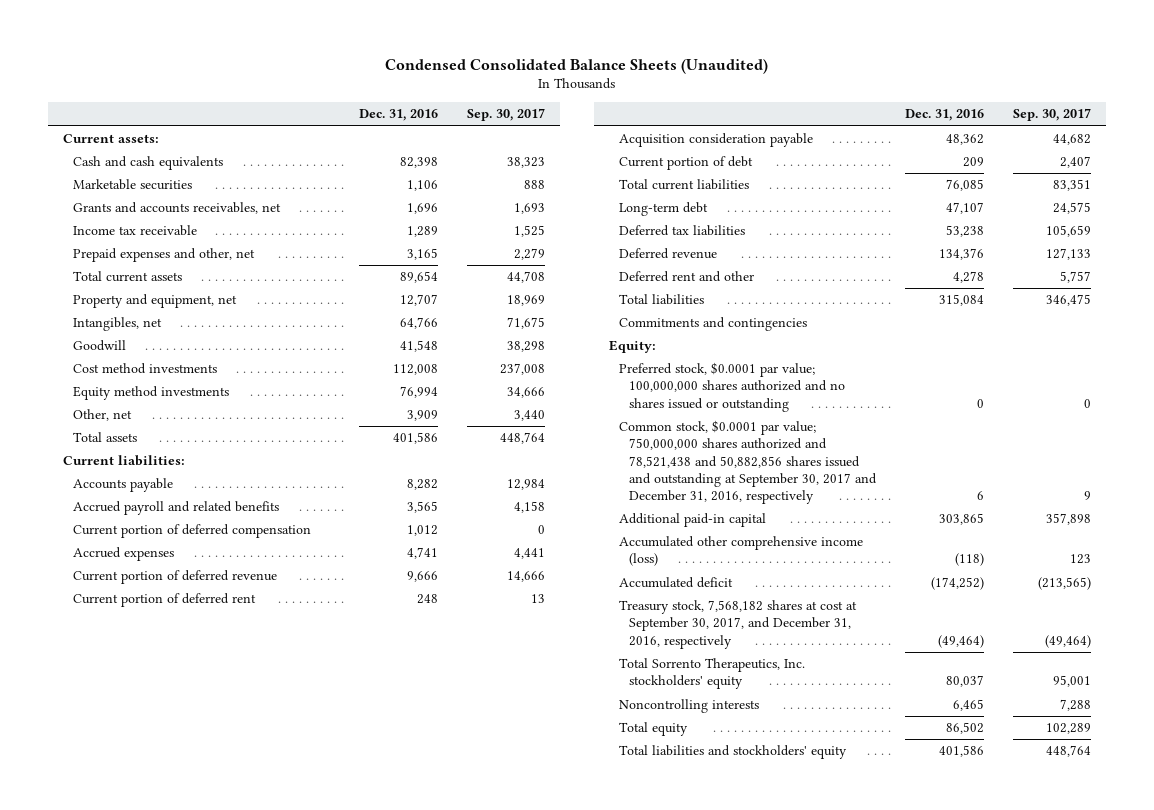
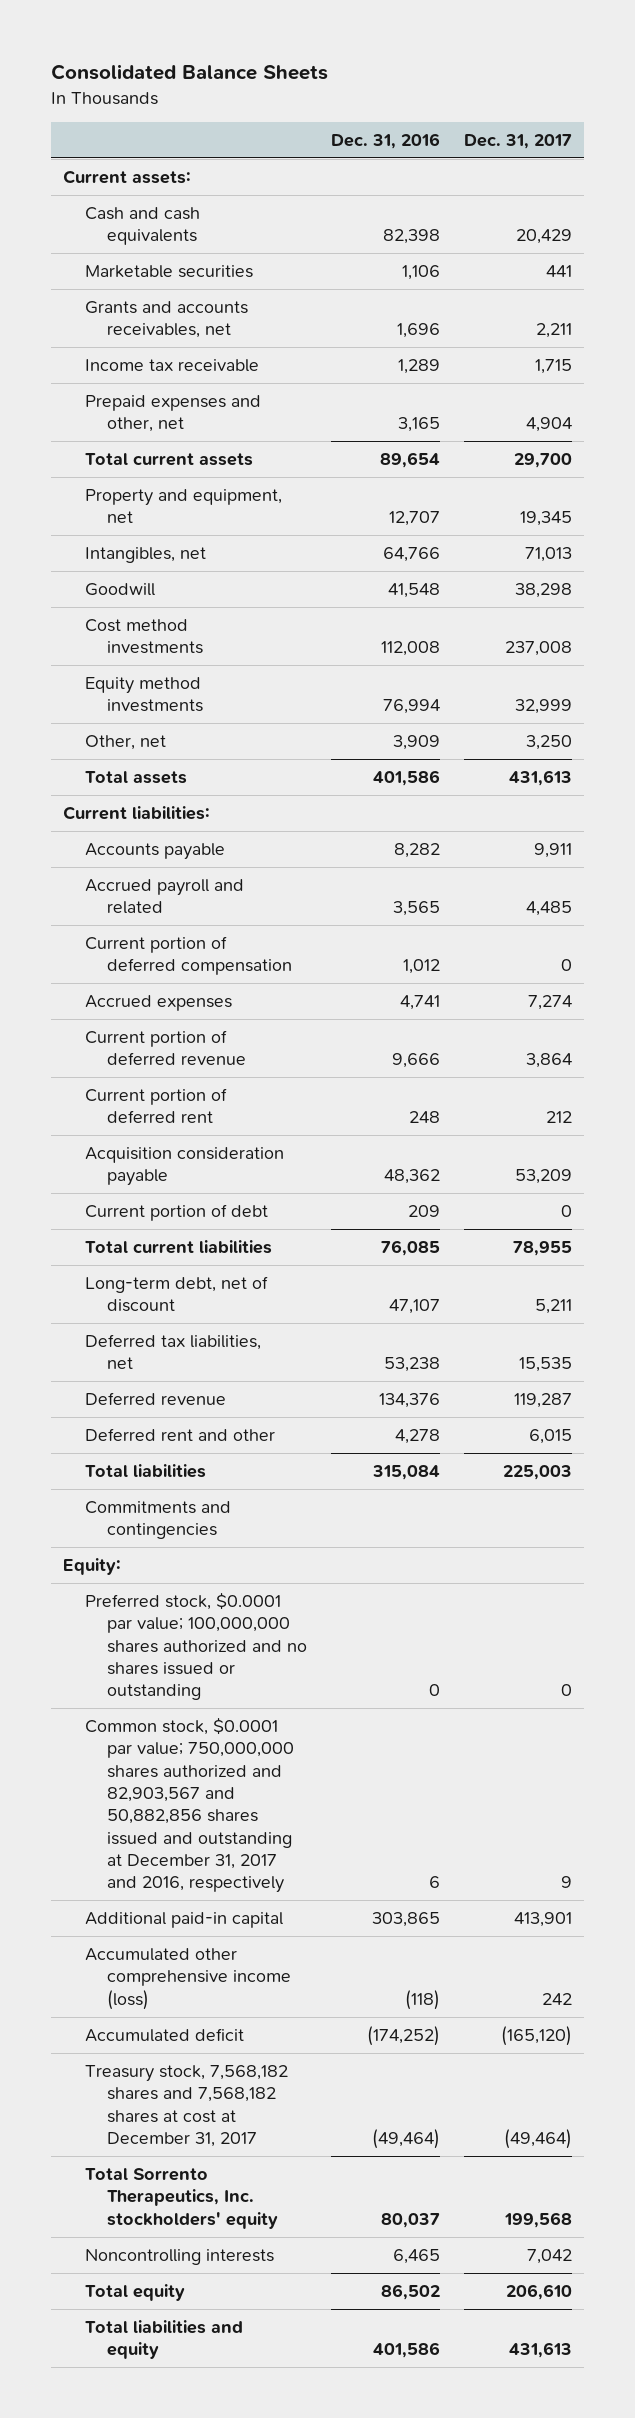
- Condensed Consolidated Balance Sheets (Unaudited)
+ Consolidated Balance Sheets
- | Dec. 31, 2016 | Sep. 30, 2017
+ | Dec. 31, 2016 | Dec. 31, 2017
- Accrued payroll and related benefits | 3,565 | 4,158
+ Accrued payroll and related | 3,565 | 4,485
- Long-term debt | 47,107 | 24,575
- Deferred tax liabilities | 53,238 | 105,659
+ Long-term debt, net of discount | 47,107 | 5,211
+ Deferred tax liabilities, net | 53,238 | 15,535
- Common stock, $0.0001 par value; 750,000,000 shares authorized and 78,521,438 and 50,882,856 shares issued and outstanding at September 30, 2017 and December 31, 2016, respectively | 6 | 9
+ Common stock, $0.0001 par value; 750,000,000 shares authorized and 82,903,567 and 50,882,856 shares issued and outstanding at December 31, 2017 and 2016, respectively | 6 | 9
- Treasury stock, 7,568,182 shares at cost at September 30, 2017, and December 31, 2016, respectively | (49,464) | (49,464)
+ Treasury stock, 7,568,182 shares and 7,568,182 shares at cost at December 31, 2017 | (49,464) | (49,464)
- Total liabilities and stockholders' equity | 401,586 | 448,764
+ Total liabilities and equity | 401,586 | 431,613

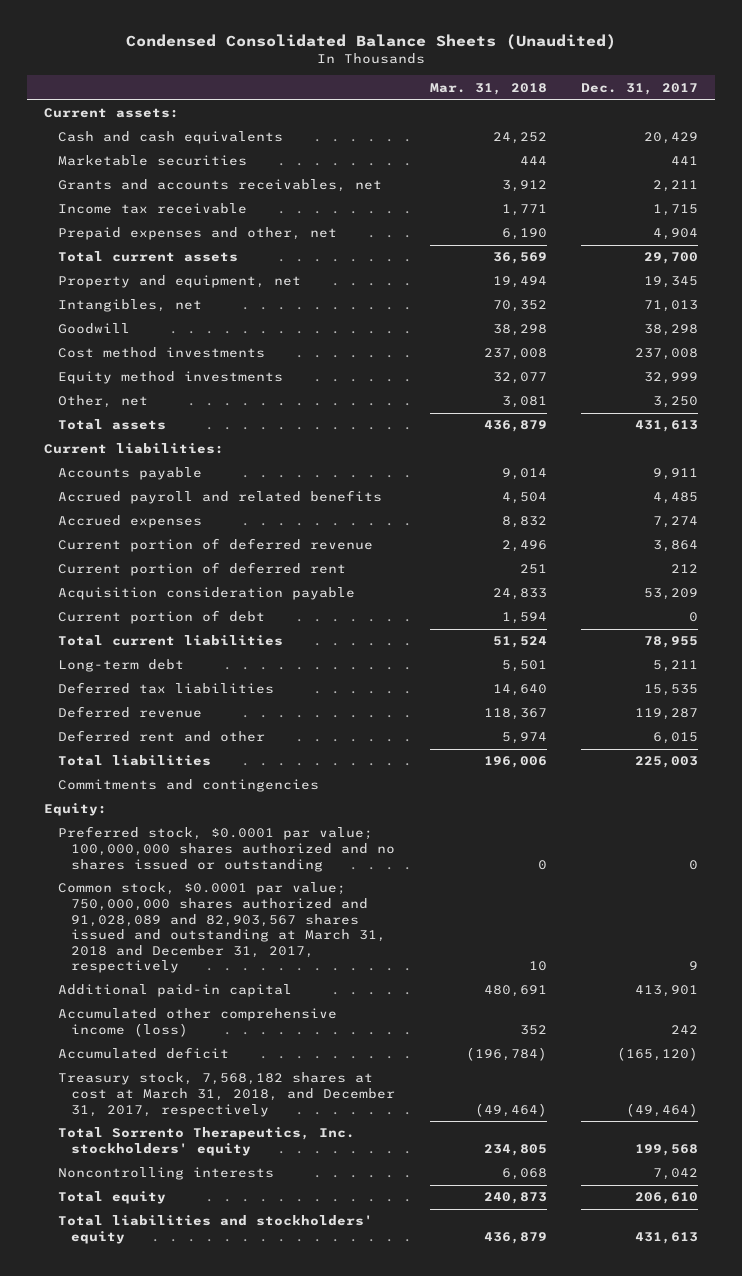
- Consolidated Balance Sheets
+ Condensed Consolidated Balance Sheets (Unaudited)
- | Dec. 31, 2016 | Dec. 31, 2017
+ | Mar. 31, 2018 | Dec. 31, 2017
- Accrued payroll and related | 3,565 | 4,485
- Current portion of deferred compensation | 1,012 | 0
+ Accrued payroll and related benefits | 4,504 | 4,485
- Long-term debt, net of discount | 47,107 | 5,211
- Deferred tax liabilities, net | 53,238 | 15,535
+ Long-term debt | 5,501 | 5,211
+ Deferred tax liabilities | 14,640 | 15,535
- Common stock, $0.0001 par value; 750,000,000 shares authorized and 82,903,567 and 50,882,856 shares issued and outstanding at December 31, 2017 and 2016, respectively | 6 | 9
+ Common stock, $0.0001 par value; 750,000,000 shares authorized and 91,028,089 and 82,903,567 shares issued and outstanding at March 31, 2018 and December 31, 2017, respectively | 10 | 9
- Treasury stock, 7,568,182 shares and 7,568,182 shares at cost at December 31, 2017 | (49,464) | (49,464)
+ Treasury stock, 7,568,182 shares at cost at March 31, 2018, and December 31, 2017, respectively | (49,464) | (49,464)
- Total liabilities and equity | 401,586 | 431,613
+ Total liabilities and stockholders' equity | 436,879 | 431,613

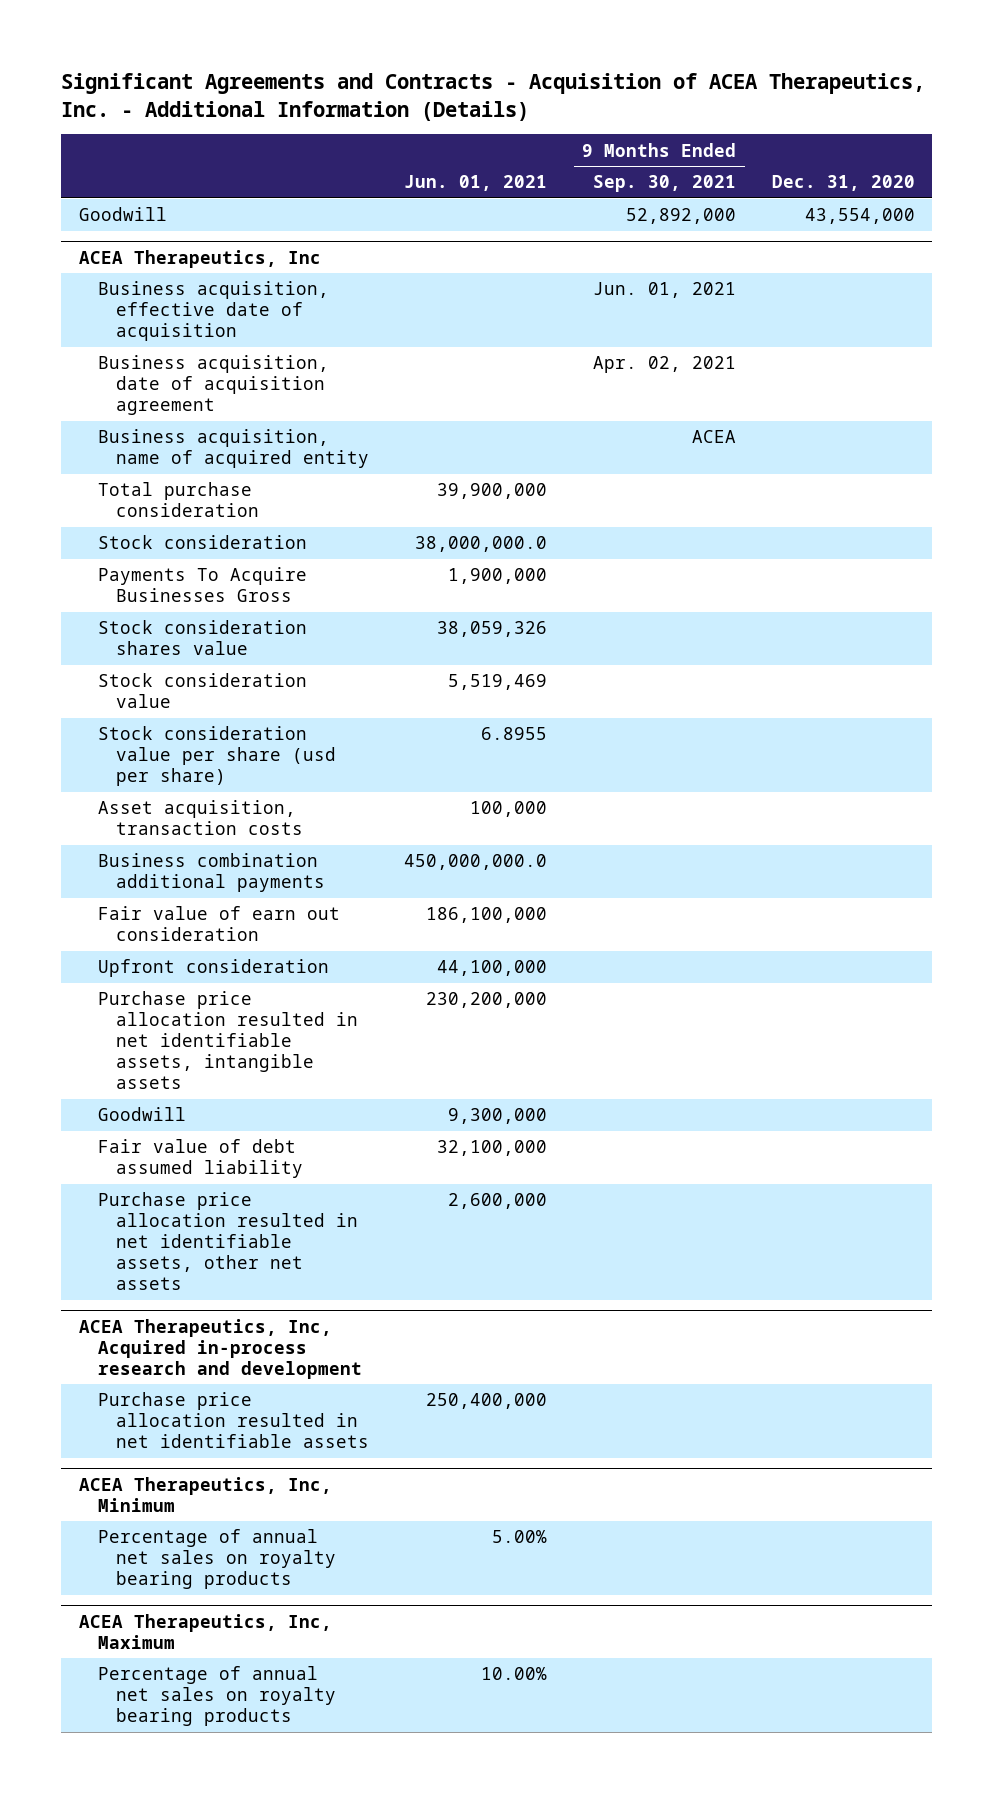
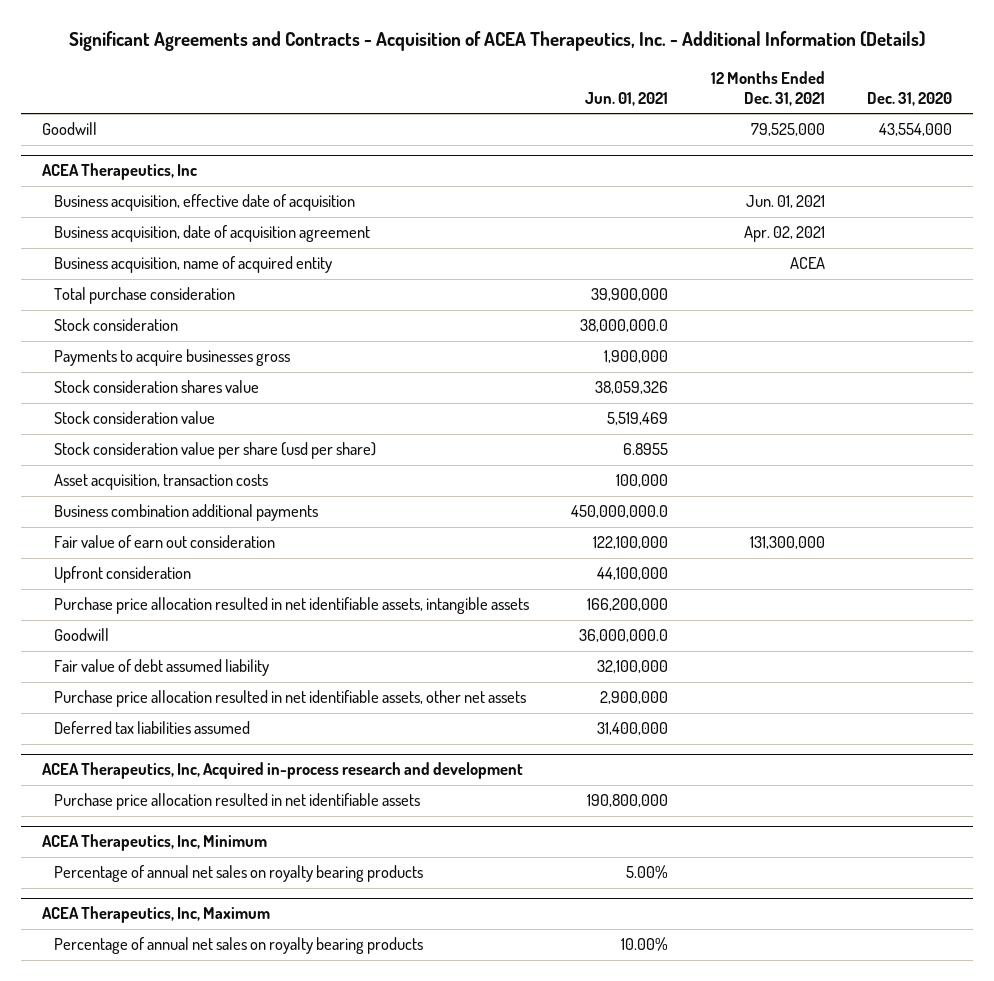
- | Jun. 01, 2021 | 9 Months Ended Sep. 30, 2021 | Dec. 31, 2020
+ | Jun. 01, 2021 | 12 Months Ended Dec. 31, 2021 | Dec. 31, 2020
@ ACEA Therapeutics, Inc
- Payments To Acquire Businesses Gross | 1,900,000 | |
+ Payments to acquire businesses gross | 1,900,000 | |
- Fair value of earn out consideration | 186,100,000 | |
+ Fair value of earn out consideration | 122,100,000 | 131,300,000 |
- Purchase price allocation resulted in net identifiable assets, intangible assets | 230,200,000 | |
- Goodwill | 9,300,000 | |
+ Purchase price allocation resulted in net identifiable assets, intangible assets | 166,200,000 | |
+ Goodwill | 36,000,000.0 | |
- Purchase price allocation resulted in net identifiable assets, other net assets | 2,600,000 | |
+ Purchase price allocation resulted in net identifiable assets, other net assets | 2,900,000 | |
+ Deferred tax liabilities assumed | 31,400,000 | |
@ ACEA Therapeutics, Inc, Acquired in-process research and development
- Purchase price allocation resulted in net identifiable assets | 250,400,000 | |
+ Purchase price allocation resulted in net identifiable assets | 190,800,000 | |

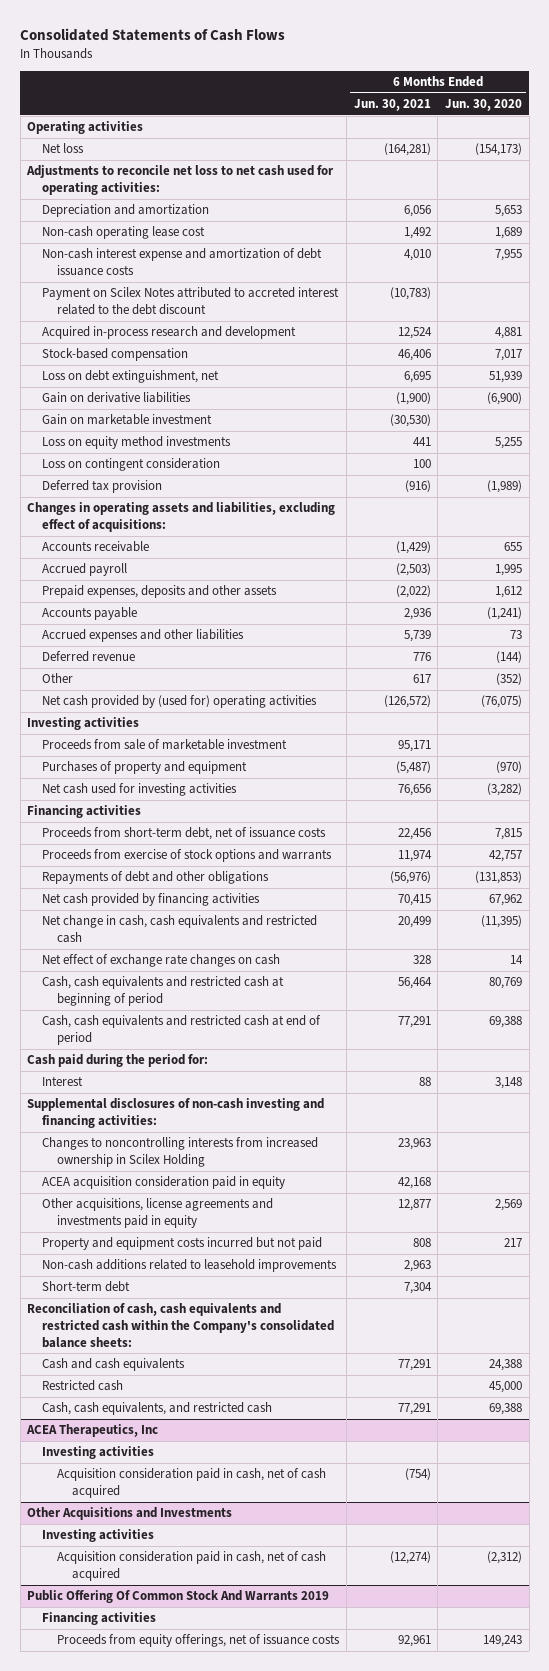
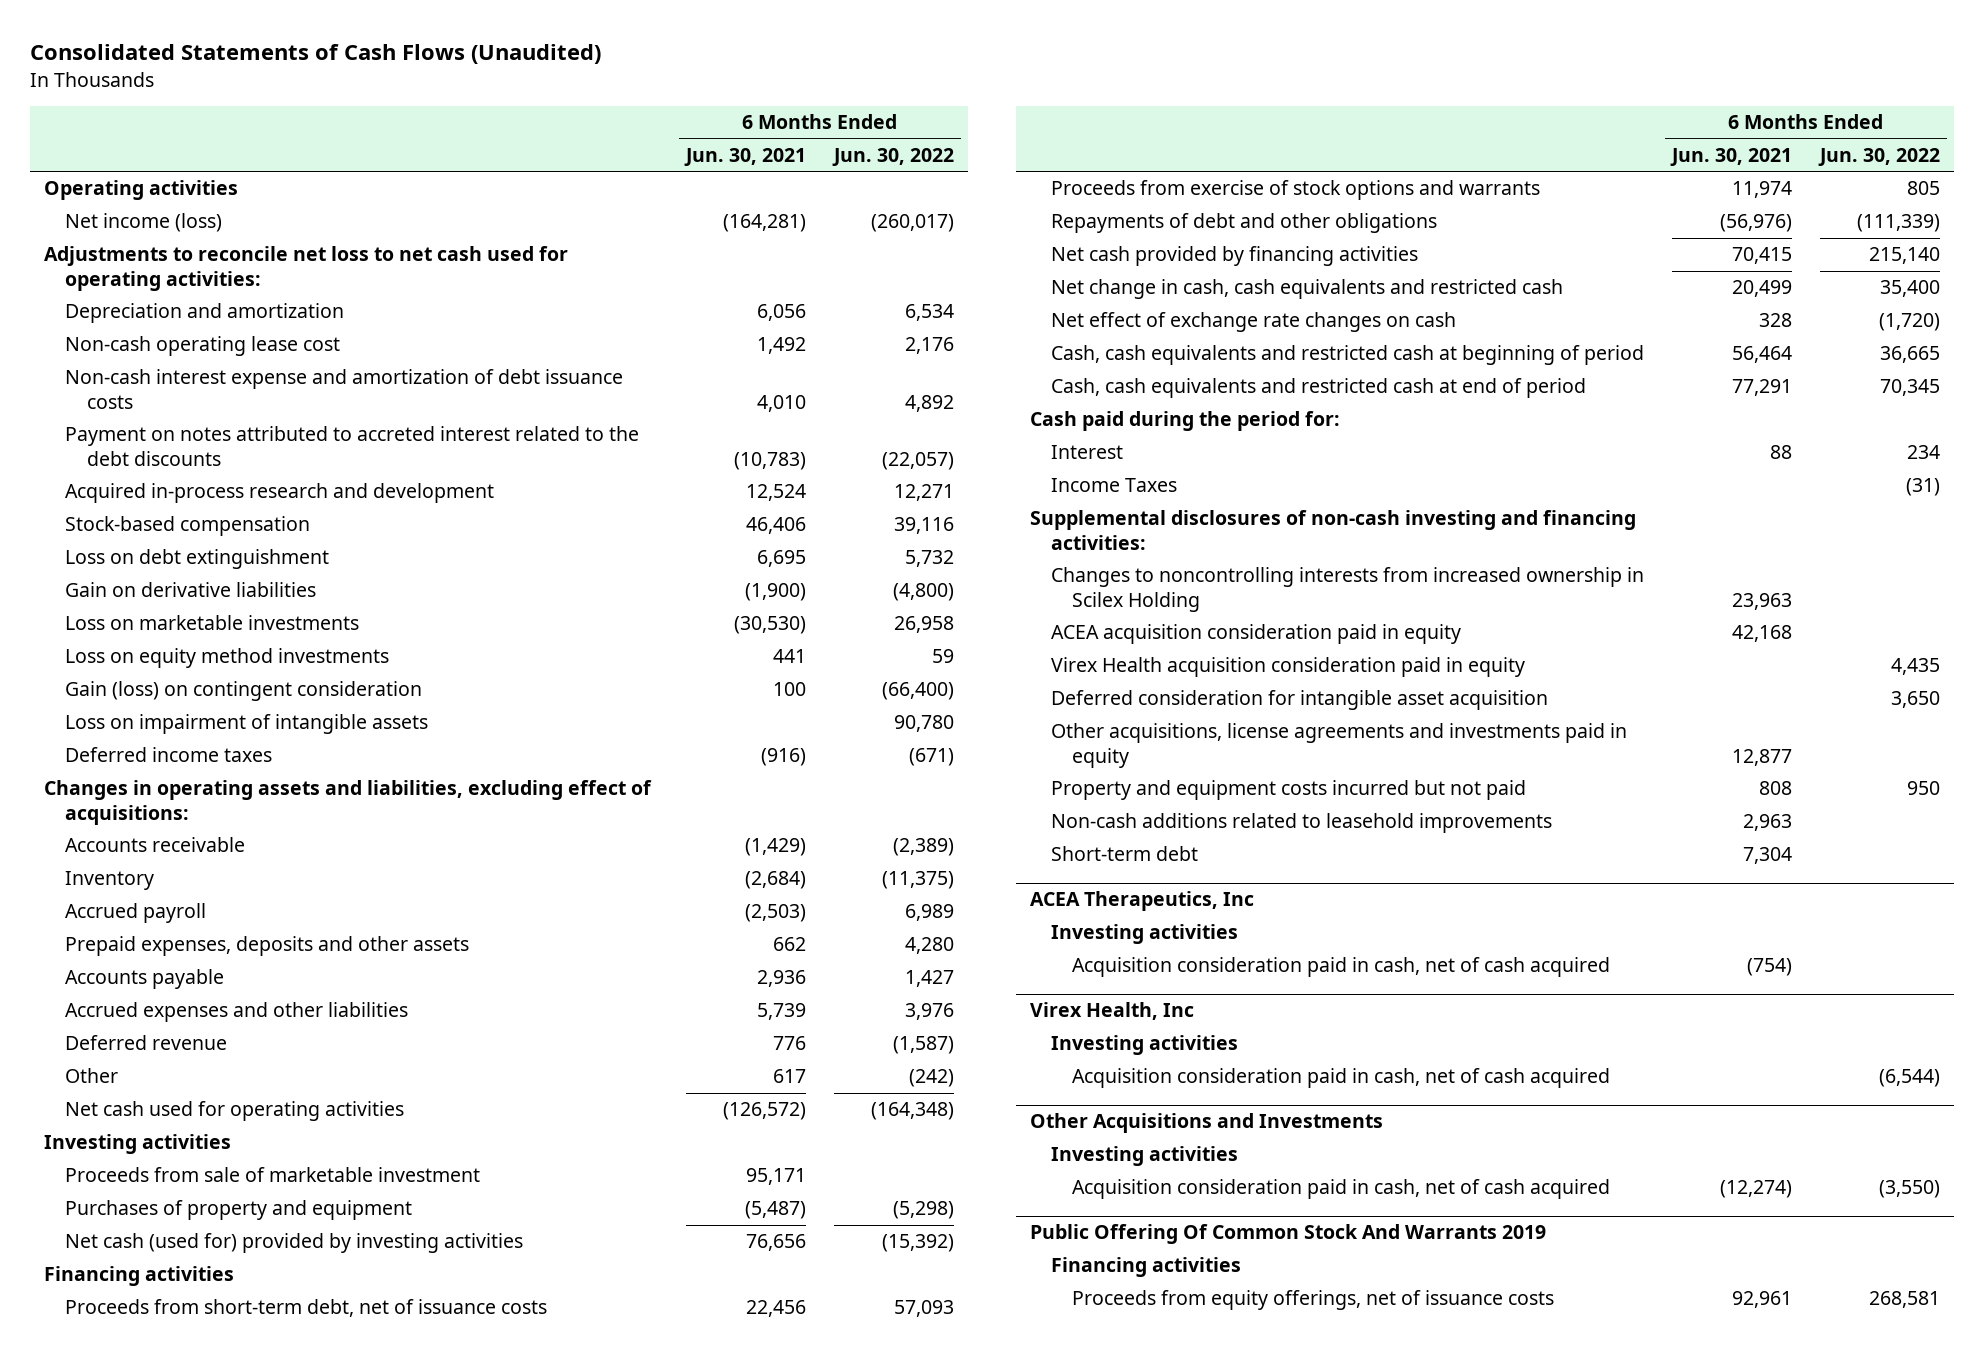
- Consolidated Statements of Cash Flows
+ Consolidated Statements of Cash Flows (Unaudited)
- | 6 Months Ended Jun. 30, 2021 | 6 Months Ended Jun. 30, 2020
+ | 6 Months Ended Jun. 30, 2021 | 6 Months Ended Jun. 30, 2022
- Net loss | (164,281) | (154,173)
+ Net income (loss) | (164,281) | (260,017)
- Payment on Scilex Notes attributed to accreted interest related to the debt discount | (10,783) |
+ Payment on notes attributed to accreted interest related to the debt discounts | (10,783) | (22,057)
- Loss on debt extinguishment, net | 6,695 | 51,939
+ Loss on debt extinguishment | 6,695 | 5,732
- Gain on marketable investment | (30,530) |
+ Loss on marketable investments | (30,530) | 26,958
- Loss on contingent consideration | 100 |
- Deferred tax provision | (916) | (1,989)
+ Gain (loss) on contingent consideration | 100 | (66,400)
+ Loss on impairment of intangible assets | | 90,780
+ Deferred income taxes | (916) | (671)
+ Inventory | (2,684) | (11,375)
- Prepaid expenses, deposits and other assets | (2,022) | 1,612
+ Prepaid expenses, deposits and other assets | 662 | 4,280
- Net cash provided by (used for) operating activities | (126,572) | (76,075)
+ Net cash used for operating activities | (126,572) | (164,348)
- Net cash used for investing activities | 76,656 | (3,282)
+ Net cash (used for) provided by investing activities | 76,656 | (15,392)
+ Income Taxes | | (31)
+ Virex Health acquisition consideration paid in equity | | 4,435
+ Deferred consideration for intangible asset acquisition | | 3,650
- Reconciliation of cash, cash equivalents and restricted cash within the Company's consolidated balance sheets:
- Cash and cash equivalents | 77,291 | 24,388
- Restricted cash | | 45,000
- Cash, cash equivalents, and restricted cash | 77,291 | 69,388
+ Virex Health, Inc
+ Investing activities
+ Acquisition consideration paid in cash, net of cash acquired | | (6,544)

